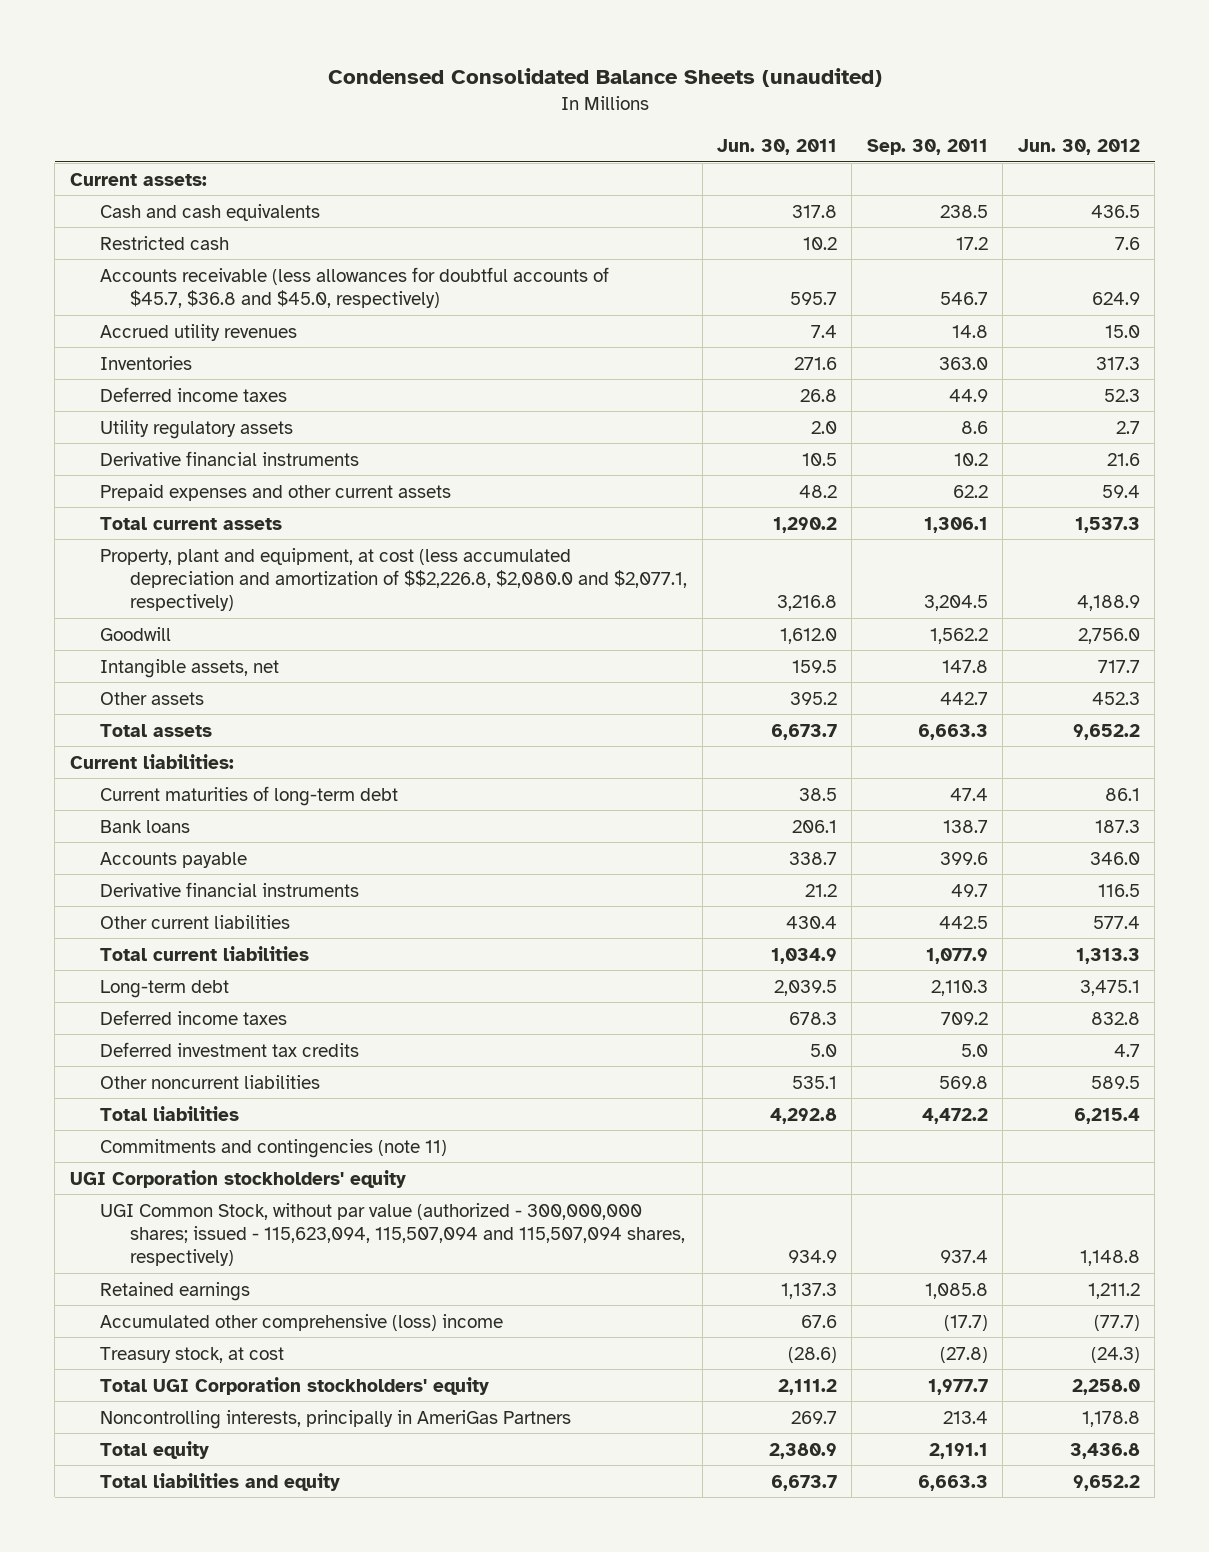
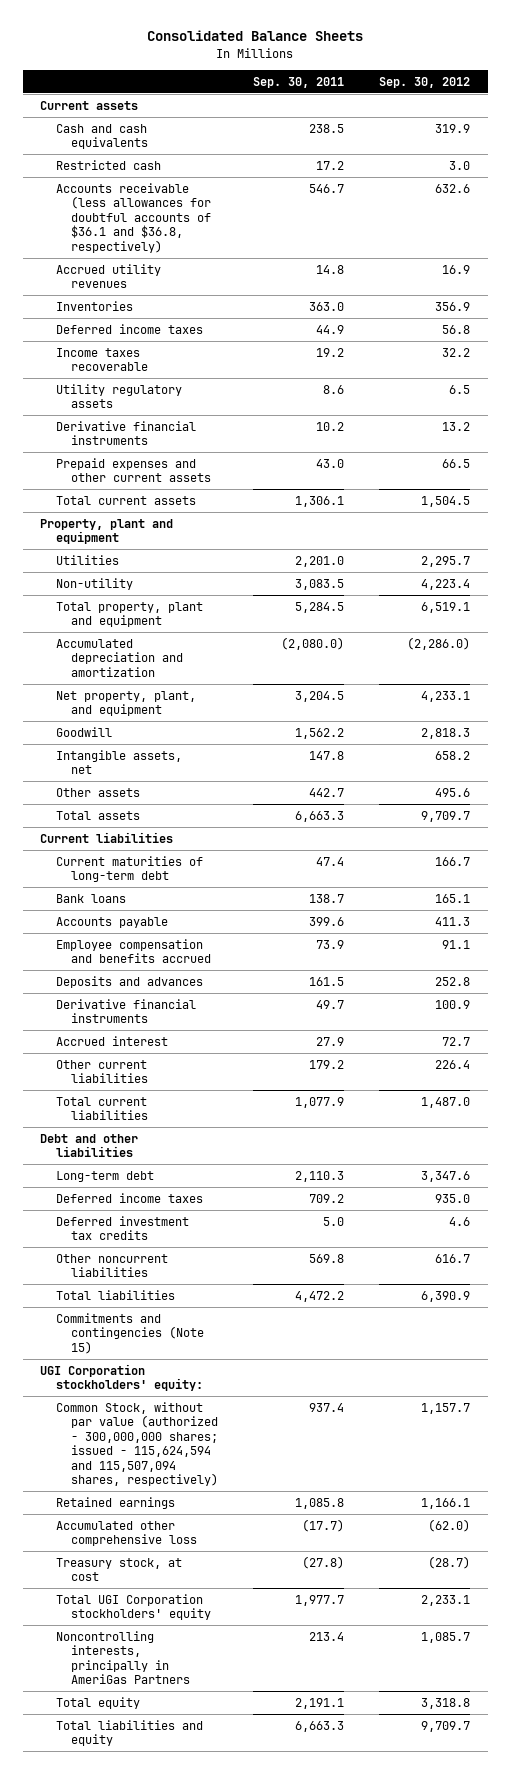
- Condensed Consolidated Balance Sheets (unaudited)
+ Consolidated Balance Sheets
- | Jun. 30, 2011 | Sep. 30, 2011 | Jun. 30, 2012
+ | Sep. 30, 2011 | Sep. 30, 2012
- Current assets:
+ Current assets
- Accounts receivable (less allowances for doubtful accounts of $45.7, $36.8 and $45.0, respectively) | 595.7 | 546.7 | 624.9
+ Accounts receivable (less allowances for doubtful accounts of $36.1 and $36.8, respectively) | 546.7 | 632.6
+ Income taxes recoverable | 19.2 | 32.2
- Prepaid expenses and other current assets | 48.2 | 62.2 | 59.4
+ Prepaid expenses and other current assets | 43.0 | 66.5
- Property, plant and equipment, at cost (less accumulated depreciation and amortization of $$2,226.8, $2,080.0 and $2,077.1, respectively) | 3,216.8 | 3,204.5 | 4,188.9
+ Property, plant and equipment
+ Utilities | 2,201.0 | 2,295.7
+ Non-utility | 3,083.5 | 4,223.4
+ Total property, plant and equipment | 5,284.5 | 6,519.1
+ Accumulated depreciation and amortization | (2,080.0) | (2,286.0)
+ Net property, plant, and equipment | 3,204.5 | 4,233.1
- Current liabilities:
+ Current liabilities
+ Employee compensation and benefits accrued | 73.9 | 91.1
+ Deposits and advances | 161.5 | 252.8
- Other current liabilities | 430.4 | 442.5 | 577.4
+ Accrued interest | 27.9 | 72.7
+ Other current liabilities | 179.2 | 226.4
+ Debt and other liabilities
- Commitments and contingencies (note 11)
- UGI Corporation stockholders' equity
- UGI Common Stock, without par value (authorized - 300,000,000 shares; issued - 115,623,094, 115,507,094 and 115,507,094 shares, respectively) | 934.9 | 937.4 | 1,148.8
+ Commitments and contingencies (Note 15)
+ UGI Corporation stockholders' equity:
+ Common Stock, without par value (authorized - 300,000,000 shares; issued - 115,624,594 and 115,507,094 shares, respectively) | 937.4 | 1,157.7
- Accumulated other comprehensive (loss) income | 67.6 | (17.7) | (77.7)
+ Accumulated other comprehensive loss | (17.7) | (62.0)

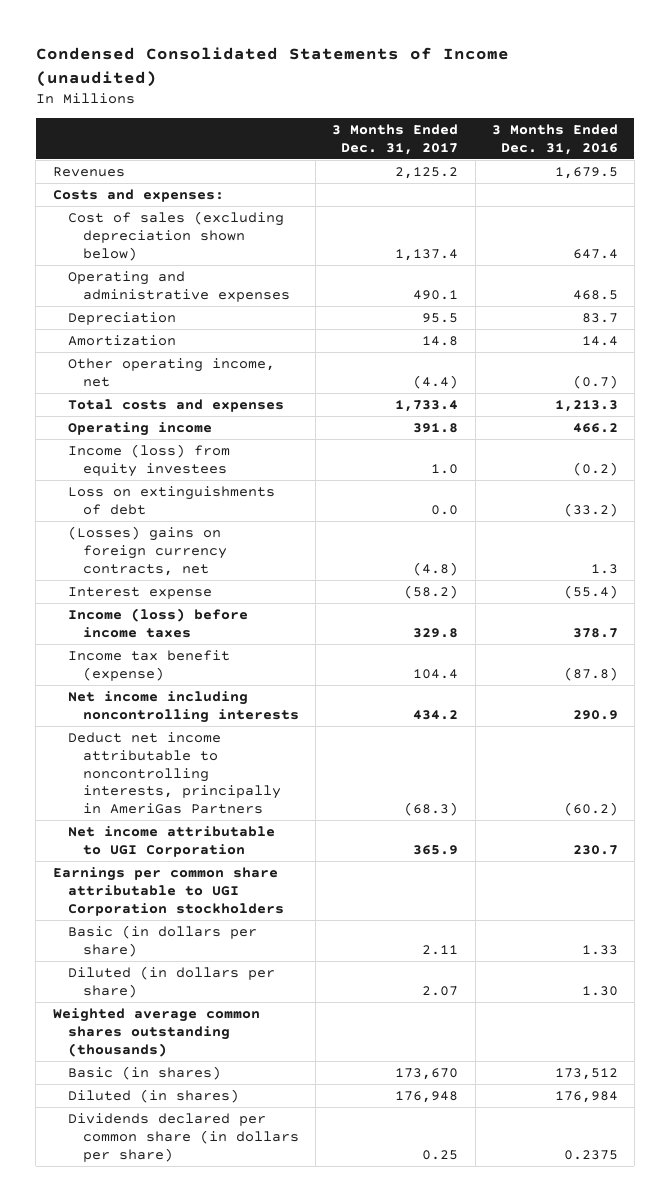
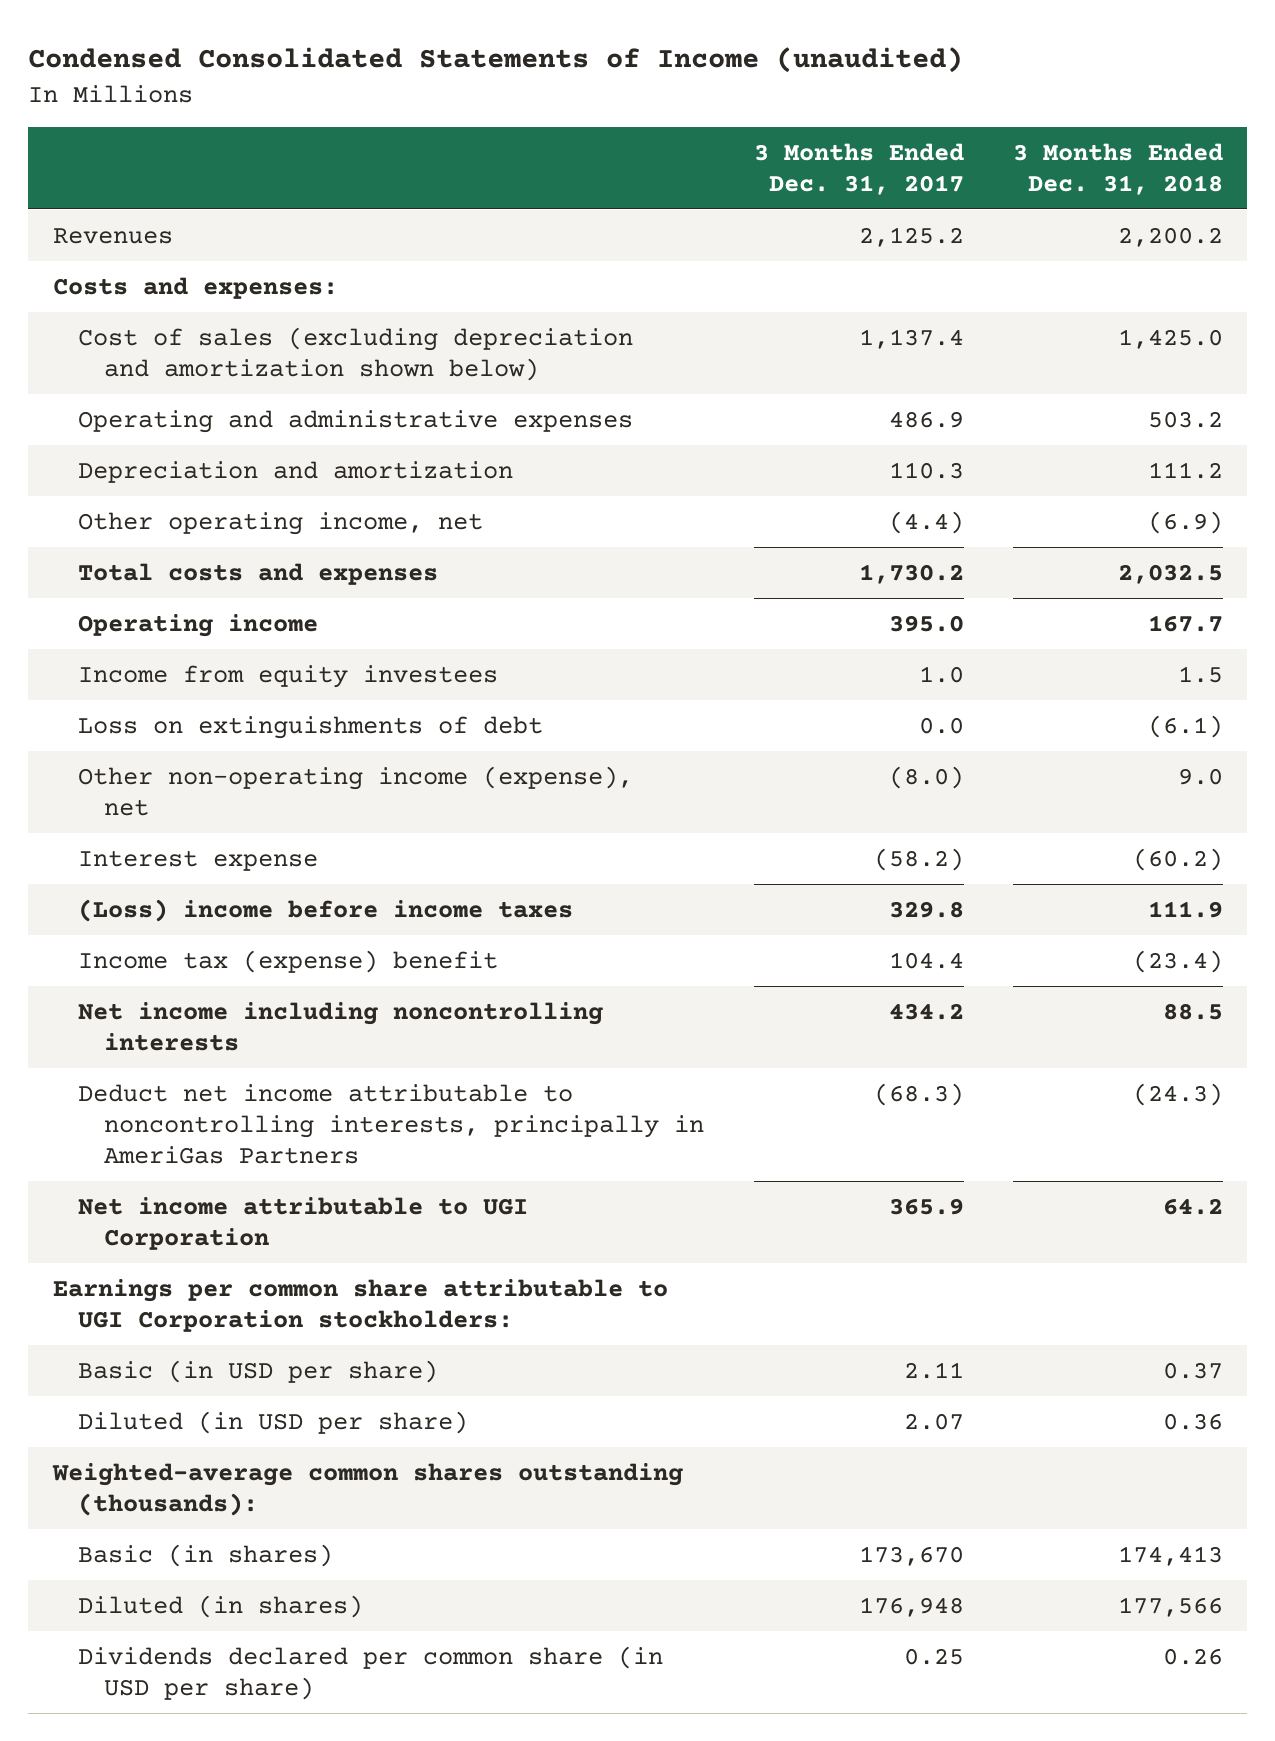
- | 3 Months Ended Dec. 31, 2017 | 3 Months Ended Dec. 31, 2016
+ | 3 Months Ended Dec. 31, 2017 | 3 Months Ended Dec. 31, 2018
- Cost of sales (excluding depreciation shown below) | 1,137.4 | 647.4
- Operating and administrative expenses | 490.1 | 468.5
- Depreciation | 95.5 | 83.7
- Amortization | 14.8 | 14.4
+ Cost of sales (excluding depreciation and amortization shown below) | 1,137.4 | 1,425.0
+ Operating and administrative expenses | 486.9 | 503.2
+ Depreciation and amortization | 110.3 | 111.2
- Total costs and expenses | 1,733.4 | 1,213.3
- Operating income | 391.8 | 466.2
- Income (loss) from equity investees | 1.0 | (0.2)
+ Total costs and expenses | 1,730.2 | 2,032.5
+ Operating income | 395.0 | 167.7
+ Income from equity investees | 1.0 | 1.5
- (Losses) gains on foreign currency contracts, net | (4.8) | 1.3
+ Other non-operating income (expense), net | (8.0) | 9.0
- Income (loss) before income taxes | 329.8 | 378.7
- Income tax benefit (expense) | 104.4 | (87.8)
+ (Loss) income before income taxes | 329.8 | 111.9
+ Income tax (expense) benefit | 104.4 | (23.4)
- Earnings per common share attributable to UGI Corporation stockholders
- Basic (in dollars per share) | 2.11 | 1.33
- Diluted (in dollars per share) | 2.07 | 1.30
- Weighted average common shares outstanding (thousands)
+ Earnings per common share attributable to UGI Corporation stockholders:
+ Basic (in USD per share) | 2.11 | 0.37
+ Diluted (in USD per share) | 2.07 | 0.36
+ Weighted-average common shares outstanding (thousands):
- Dividends declared per common share (in dollars per share) | 0.25 | 0.2375
+ Dividends declared per common share (in USD per share) | 0.25 | 0.26

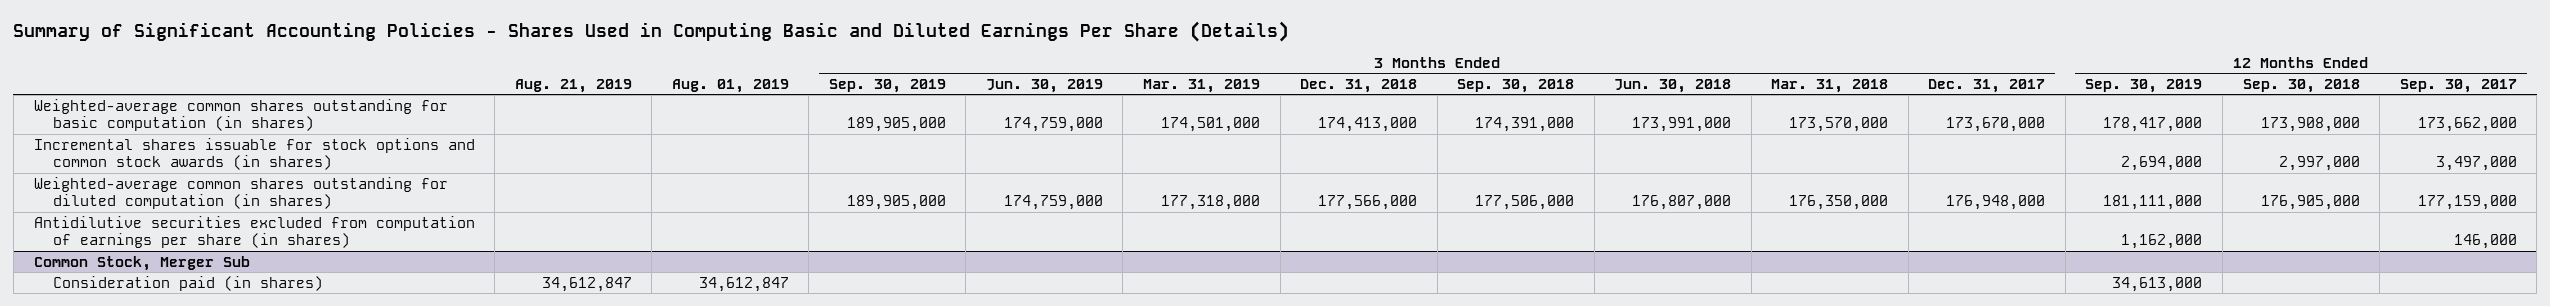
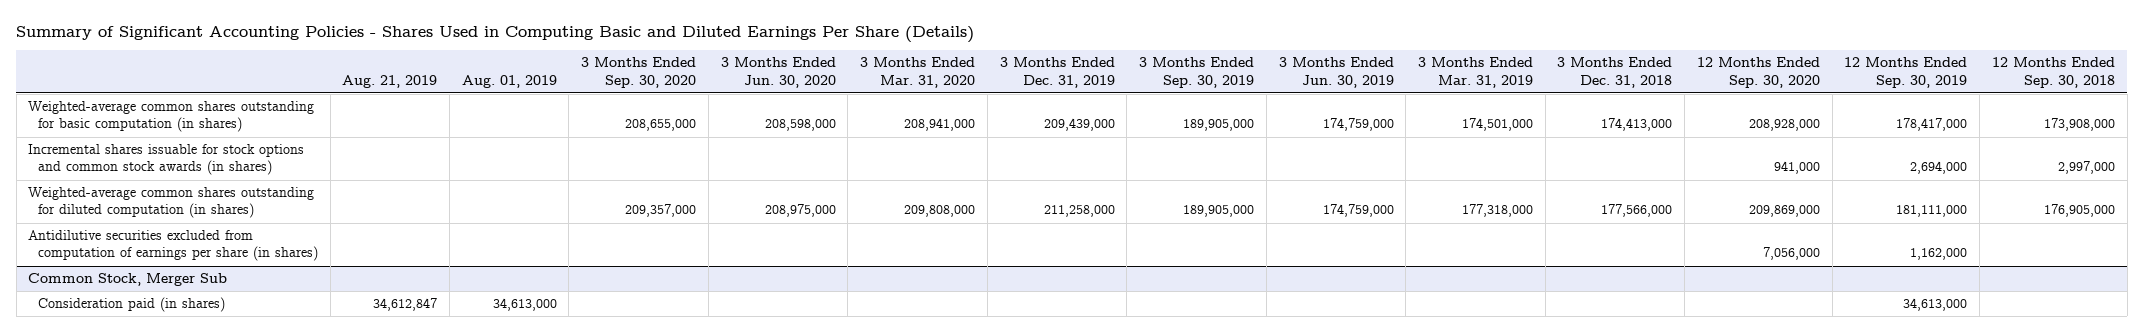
- | Aug. 21, 2019 | Aug. 01, 2019 | 3 Months Ended Sep. 30, 2019 | 3 Months Ended Jun. 30, 2019 | 3 Months Ended Mar. 31, 2019 | 3 Months Ended Dec. 31, 2018 | 3 Months Ended Sep. 30, 2018 | 3 Months Ended Jun. 30, 2018 | 3 Months Ended Mar. 31, 2018 | 3 Months Ended Dec. 31, 2017 | 12 Months Ended Sep. 30, 2019 | 12 Months Ended Sep. 30, 2018 | 12 Months Ended Sep. 30, 2017
+ | Aug. 21, 2019 | Aug. 01, 2019 | 3 Months Ended Sep. 30, 2020 | 3 Months Ended Jun. 30, 2020 | 3 Months Ended Mar. 31, 2020 | 3 Months Ended Dec. 31, 2019 | 3 Months Ended Sep. 30, 2019 | 3 Months Ended Jun. 30, 2019 | 3 Months Ended Mar. 31, 2019 | 3 Months Ended Dec. 31, 2018 | 12 Months Ended Sep. 30, 2020 | 12 Months Ended Sep. 30, 2019 | 12 Months Ended Sep. 30, 2018
@ Common Stock, Merger Sub
- Consideration paid (in shares) | 34,612,847 | 34,612,847 | | | | | | | | | 34,613,000 | |
+ Consideration paid (in shares) | 34,612,847 | 34,613,000 | | | | | | | | | | 34,613,000 |

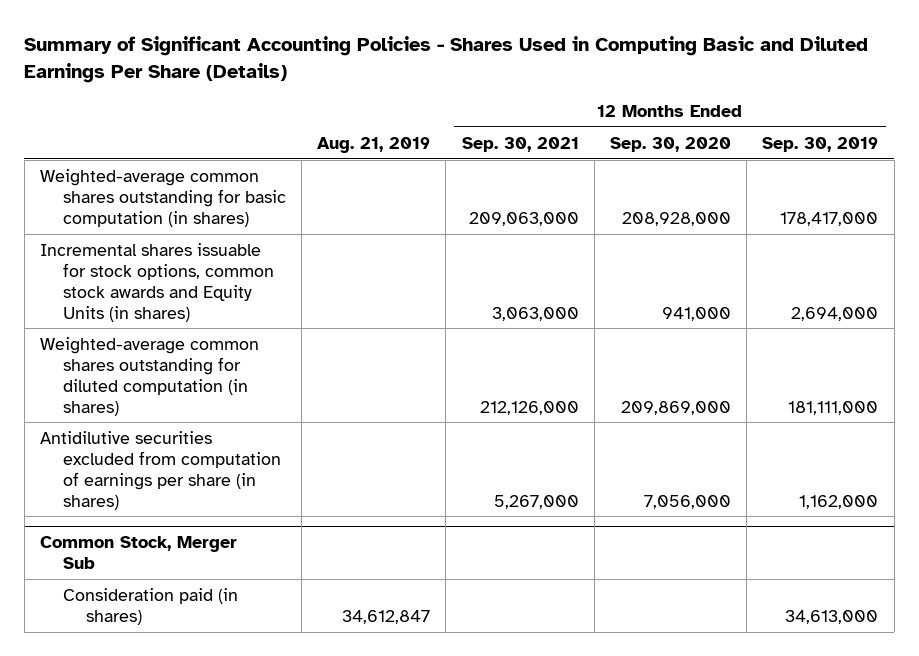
- | Aug. 21, 2019 | Aug. 01, 2019 | 3 Months Ended Sep. 30, 2020 | 3 Months Ended Jun. 30, 2020 | 3 Months Ended Mar. 31, 2020 | 3 Months Ended Dec. 31, 2019 | 3 Months Ended Sep. 30, 2019 | 3 Months Ended Jun. 30, 2019 | 3 Months Ended Mar. 31, 2019 | 3 Months Ended Dec. 31, 2018 | 12 Months Ended Sep. 30, 2020 | 12 Months Ended Sep. 30, 2019 | 12 Months Ended Sep. 30, 2018
+ | Aug. 21, 2019 | 12 Months Ended Sep. 30, 2021 | 12 Months Ended Sep. 30, 2020 | 12 Months Ended Sep. 30, 2019
- Incremental shares issuable for stock options and common stock awards (in shares) | | | | | | | | | | | 941,000 | 2,694,000 | 2,997,000
+ Incremental shares issuable for stock options, common stock awards and Equity Units (in shares) | | 3,063,000 | 941,000 | 2,694,000

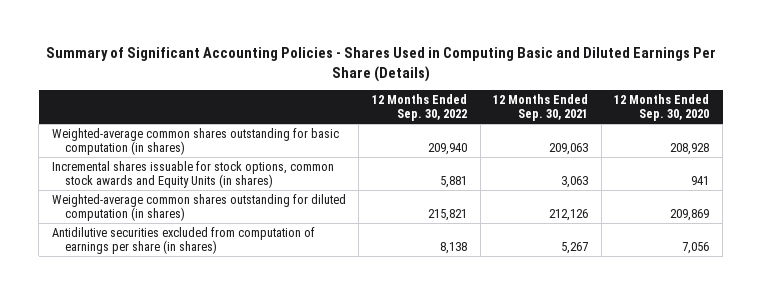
- | Aug. 21, 2019 | 12 Months Ended Sep. 30, 2021 | 12 Months Ended Sep. 30, 2020 | 12 Months Ended Sep. 30, 2019
+ | 12 Months Ended Sep. 30, 2022 | 12 Months Ended Sep. 30, 2021 | 12 Months Ended Sep. 30, 2020
- Weighted-average common shares outstanding for basic computation (in shares) | | 209,063,000 | 208,928,000 | 178,417,000
- Incremental shares issuable for stock options, common stock awards and Equity Units (in shares) | | 3,063,000 | 941,000 | 2,694,000
- Weighted-average common shares outstanding for diluted computation (in shares) | | 212,126,000 | 209,869,000 | 181,111,000
- Antidilutive securities excluded from computation of earnings per share (in shares) | | 5,267,000 | 7,056,000 | 1,162,000
- Common Stock, Merger Sub
- Consideration paid (in shares) | 34,612,847 | | | 34,613,000
+ Weighted-average common shares outstanding for basic computation (in shares) | 209,940 | 209,063 | 208,928
+ Incremental shares issuable for stock options, common stock awards and Equity Units (in shares) | 5,881 | 3,063 | 941
+ Weighted-average common shares outstanding for diluted computation (in shares) | 215,821 | 212,126 | 209,869
+ Antidilutive securities excluded from computation of earnings per share (in shares) | 8,138 | 5,267 | 7,056

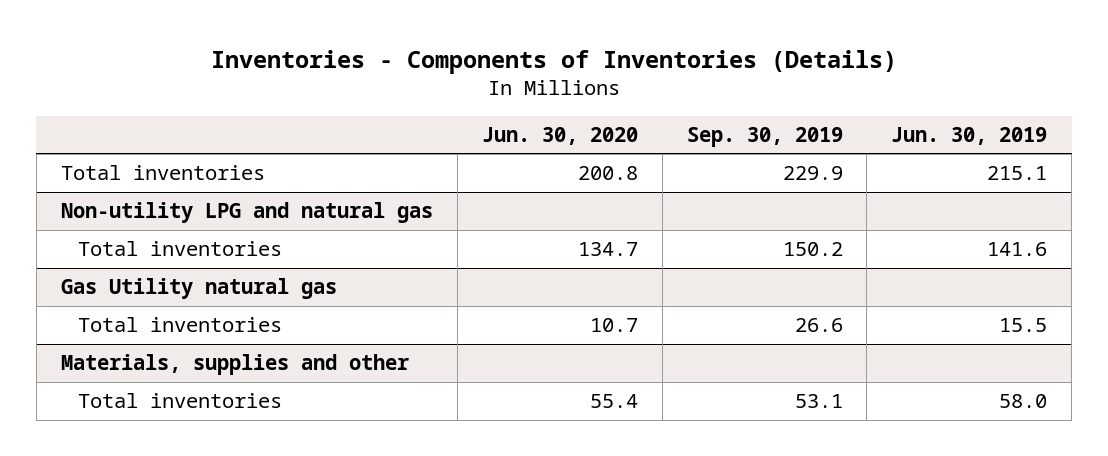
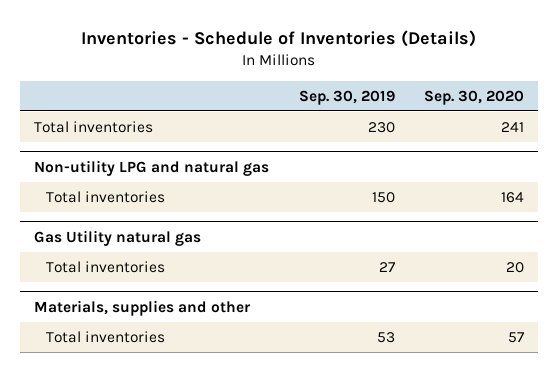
- Inventories - Components of Inventories (Details)
+ Inventories - Schedule of Inventories (Details)
- | Jun. 30, 2020 | Sep. 30, 2019 | Jun. 30, 2019
+ | Sep. 30, 2019 | Sep. 30, 2020
- Total inventories | 200.8 | 229.9 | 215.1
+ Total inventories | 230 | 241
@ Non-utility LPG and natural gas
- Total inventories | 134.7 | 150.2 | 141.6
+ Total inventories | 150 | 164
@ Gas Utility natural gas
- Total inventories | 10.7 | 26.6 | 15.5
+ Total inventories | 27 | 20
@ Materials, supplies and other
- Total inventories | 55.4 | 53.1 | 58.0
+ Total inventories | 53 | 57

